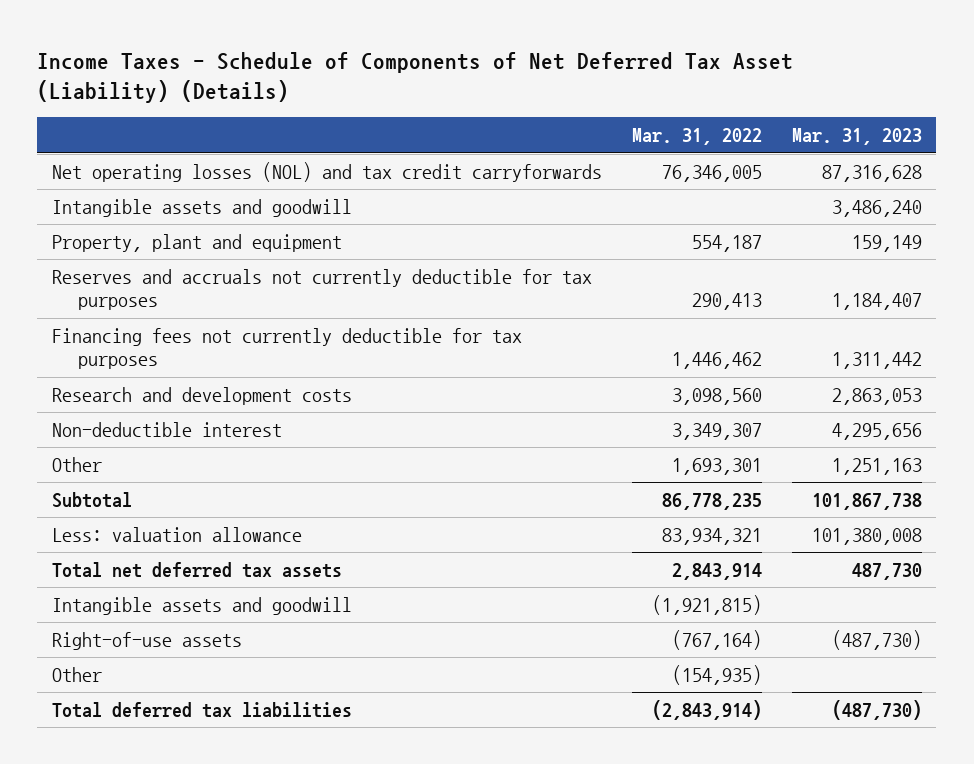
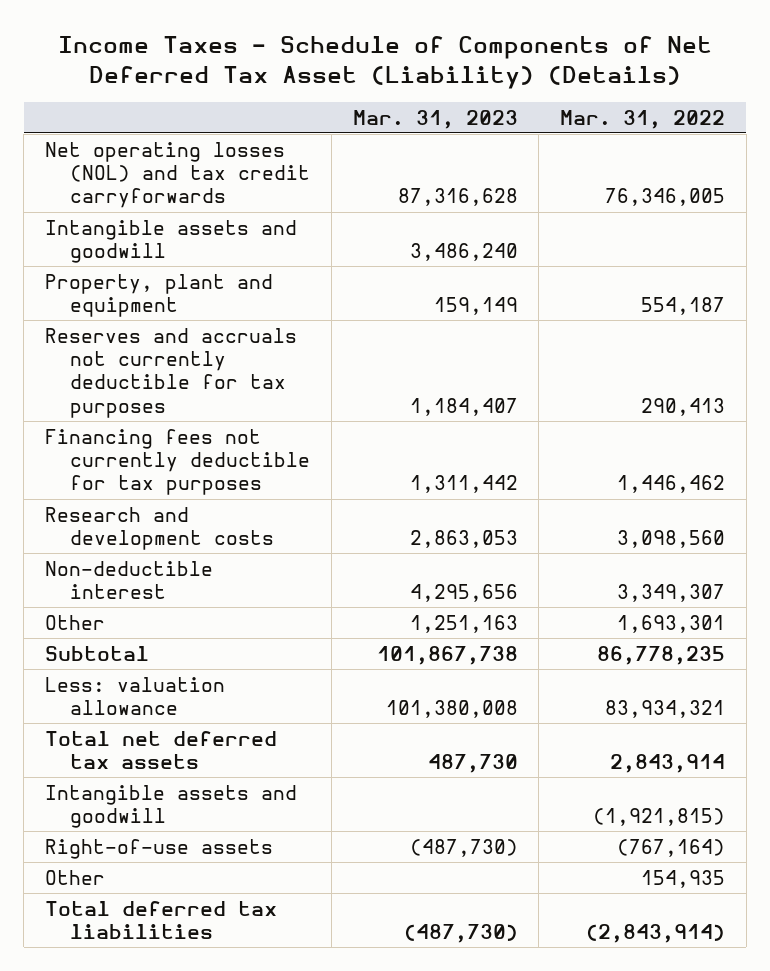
- | Mar. 31, 2022 | Mar. 31, 2023
+ | Mar. 31, 2023 | Mar. 31, 2022
- Other | (154,935) |
+ Other | | 154,935

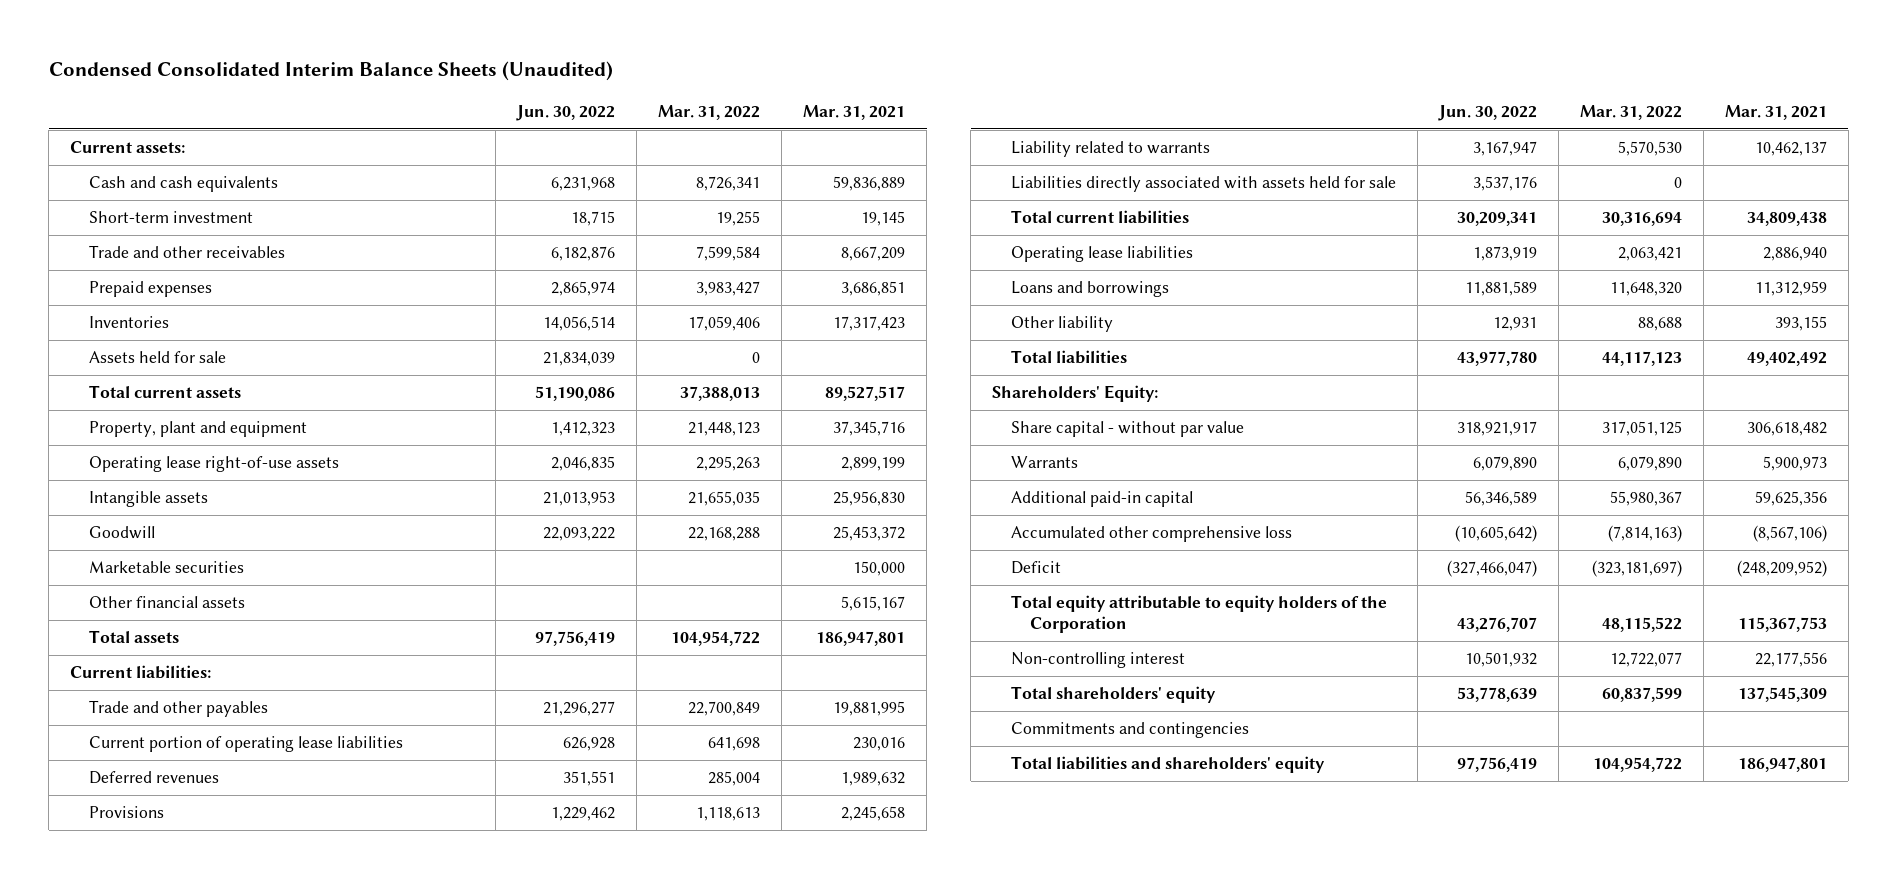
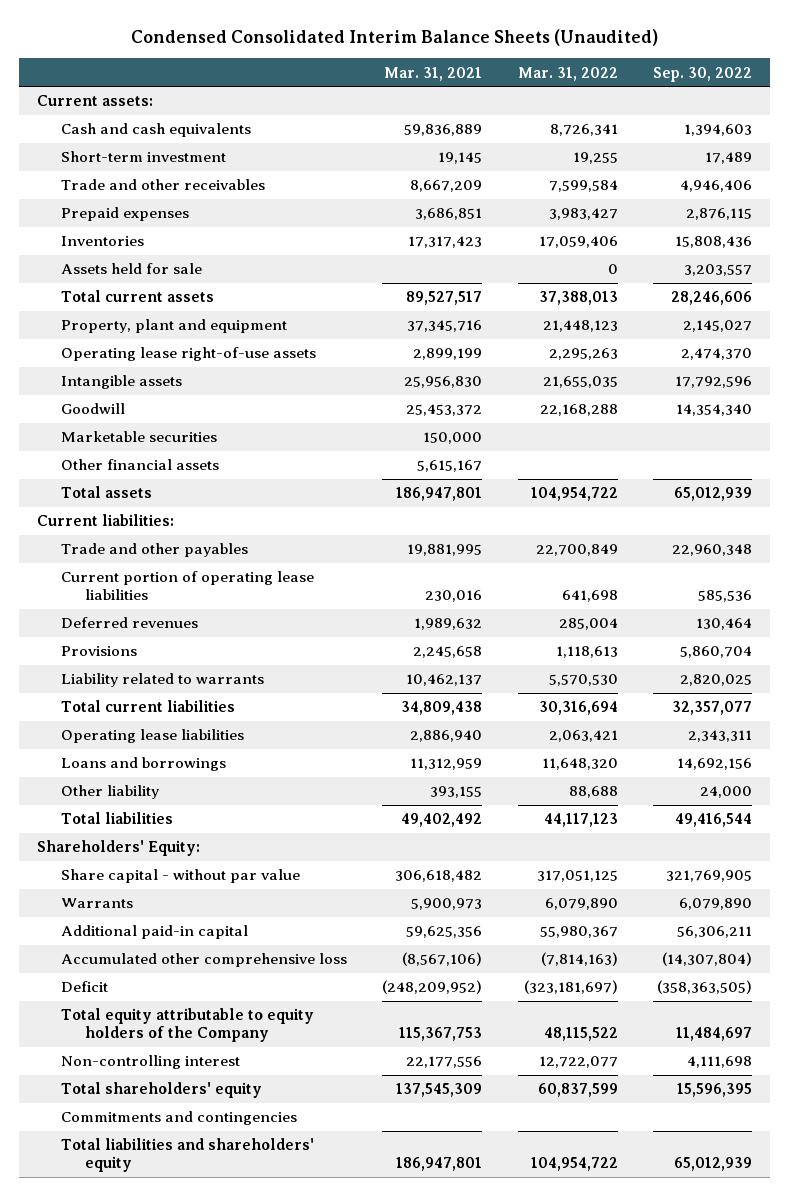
- | Jun. 30, 2022 | Mar. 31, 2022 | Mar. 31, 2021
+ | Mar. 31, 2021 | Mar. 31, 2022 | Sep. 30, 2022
- Liabilities directly associated with assets held for sale | 3,537,176 | 0 |
- Total equity attributable to equity holders of the Corporation | 43,276,707 | 48,115,522 | 115,367,753
+ Total equity attributable to equity holders of the Company | 115,367,753 | 48,115,522 | 11,484,697

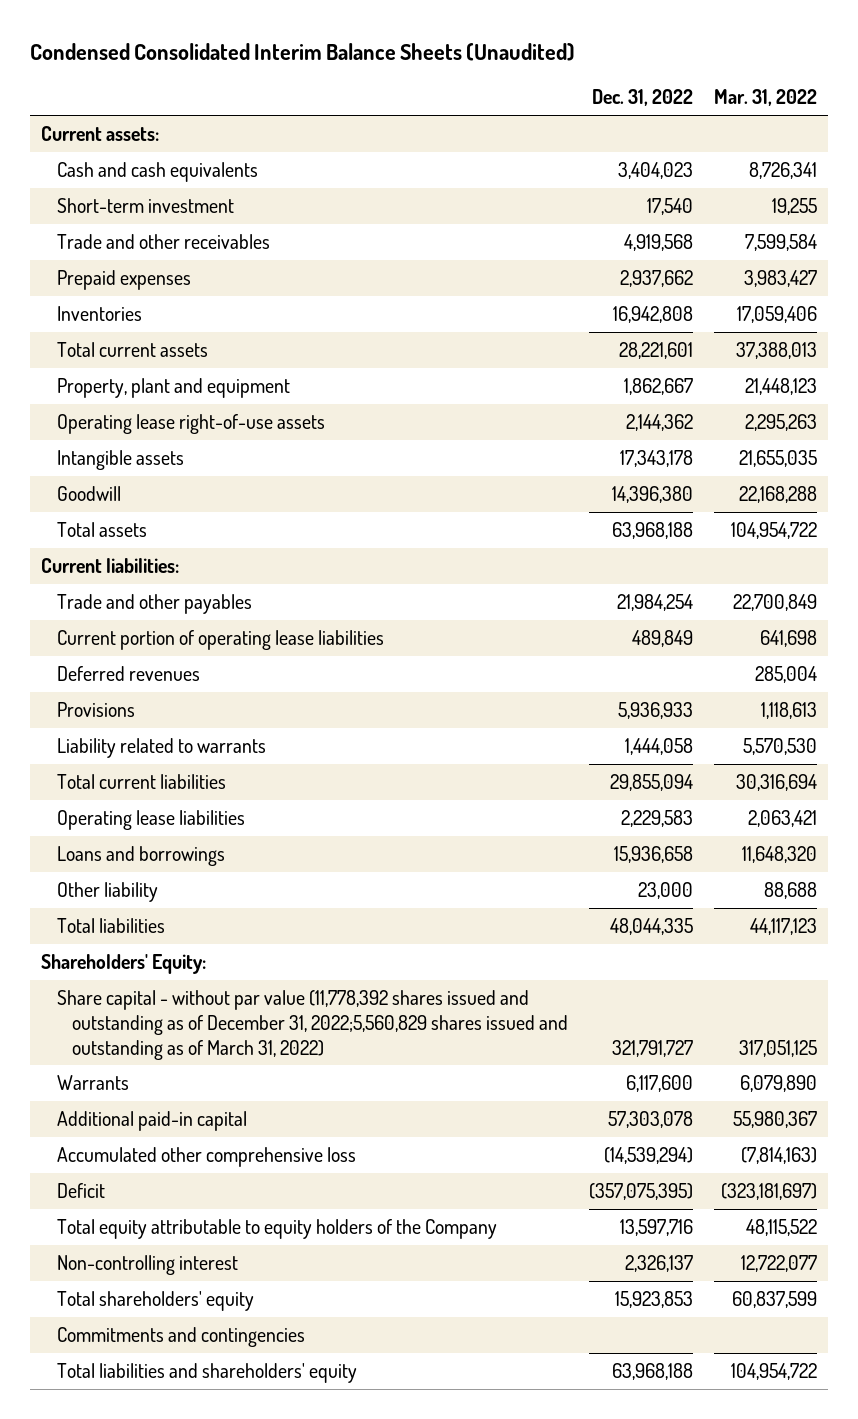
- | Mar. 31, 2021 | Mar. 31, 2022 | Sep. 30, 2022
+ | Dec. 31, 2022 | Mar. 31, 2022
- Assets held for sale | | 0 | 3,203,557
- Marketable securities | 150,000 | |
- Other financial assets | 5,615,167 | |
- Share capital - without par value | 306,618,482 | 317,051,125 | 321,769,905
+ Share capital - without par value (11,778,392 shares issued and outstanding as of December 31, 2022;5,560,829 shares issued and outstanding as of March 31, 2022) | 321,791,727 | 317,051,125

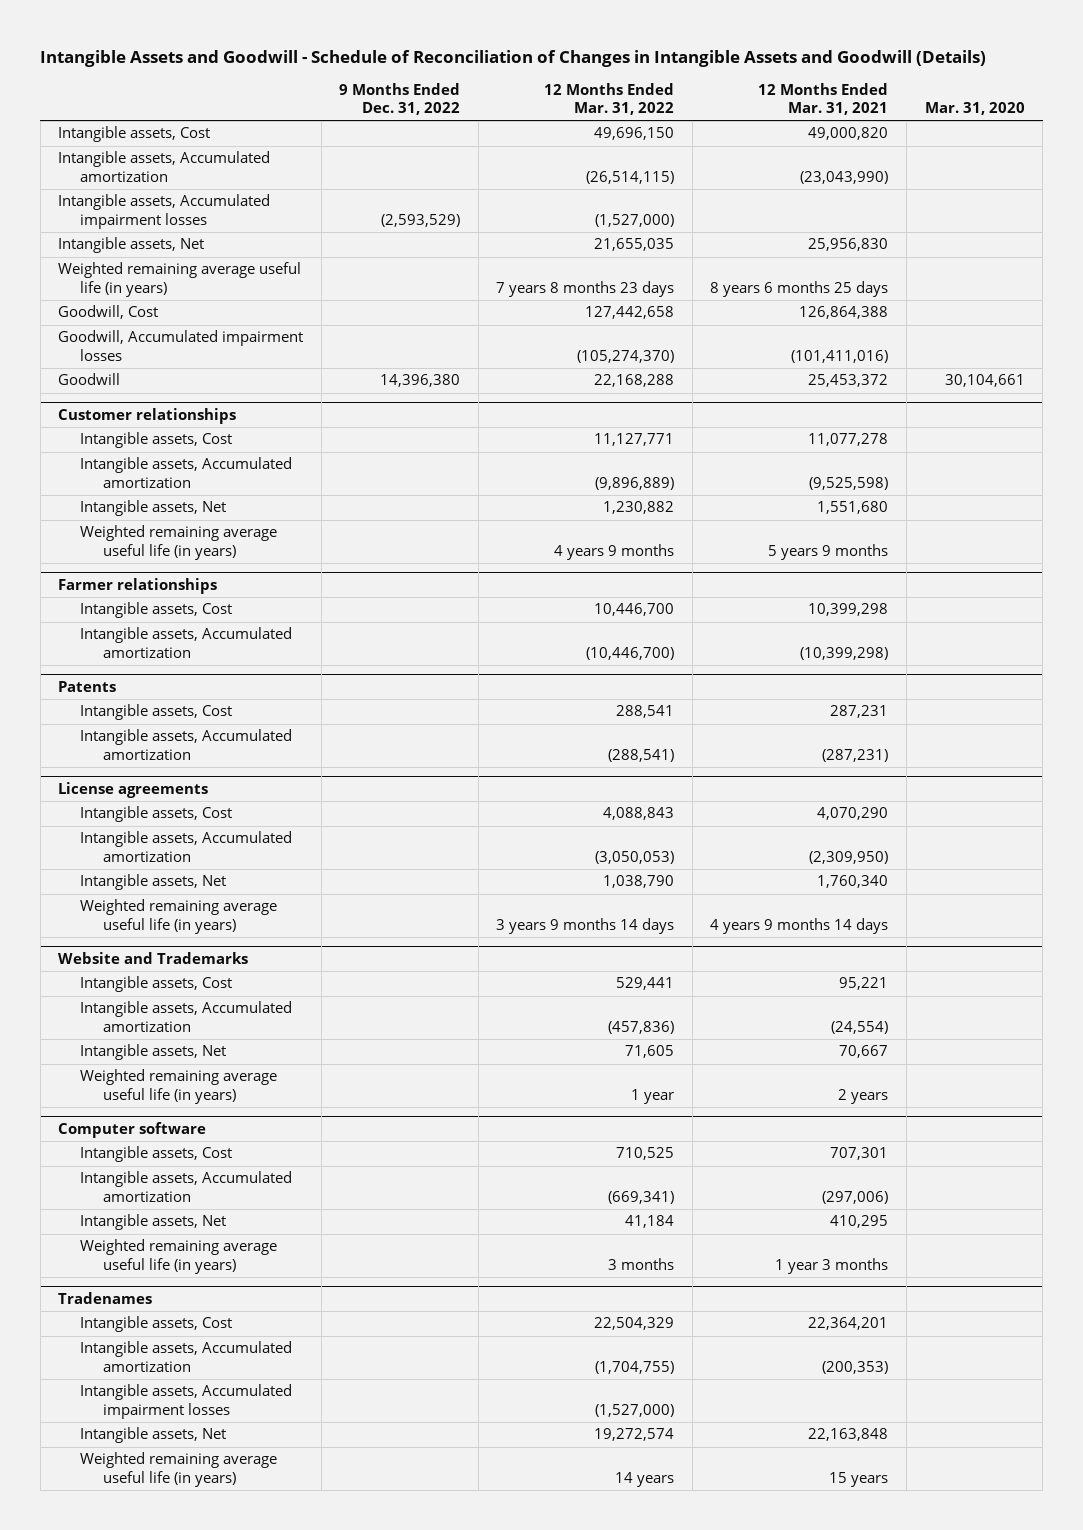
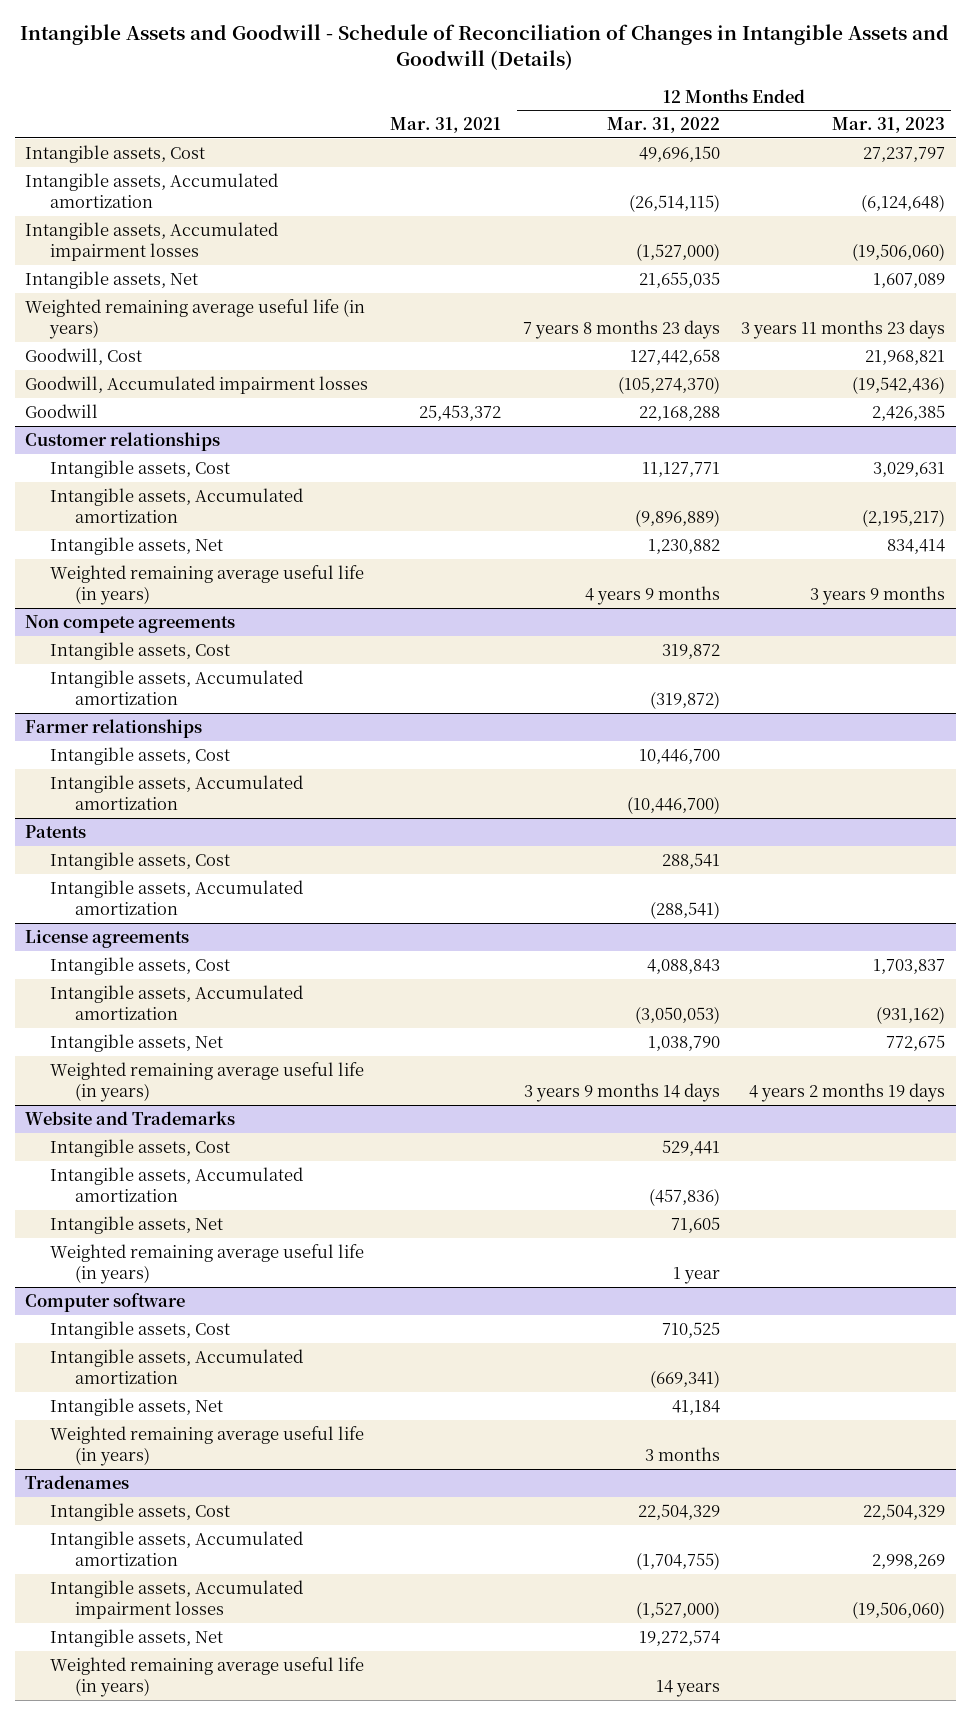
- | 9 Months Ended Dec. 31, 2022 | 12 Months Ended Mar. 31, 2022 | 12 Months Ended Mar. 31, 2021 | Mar. 31, 2020
+ | Mar. 31, 2021 | 12 Months Ended Mar. 31, 2022 | 12 Months Ended Mar. 31, 2023
+ Non compete agreements
+ Intangible assets, Cost | | 319,872 |
+ Intangible assets, Accumulated amortization | | (319,872) |

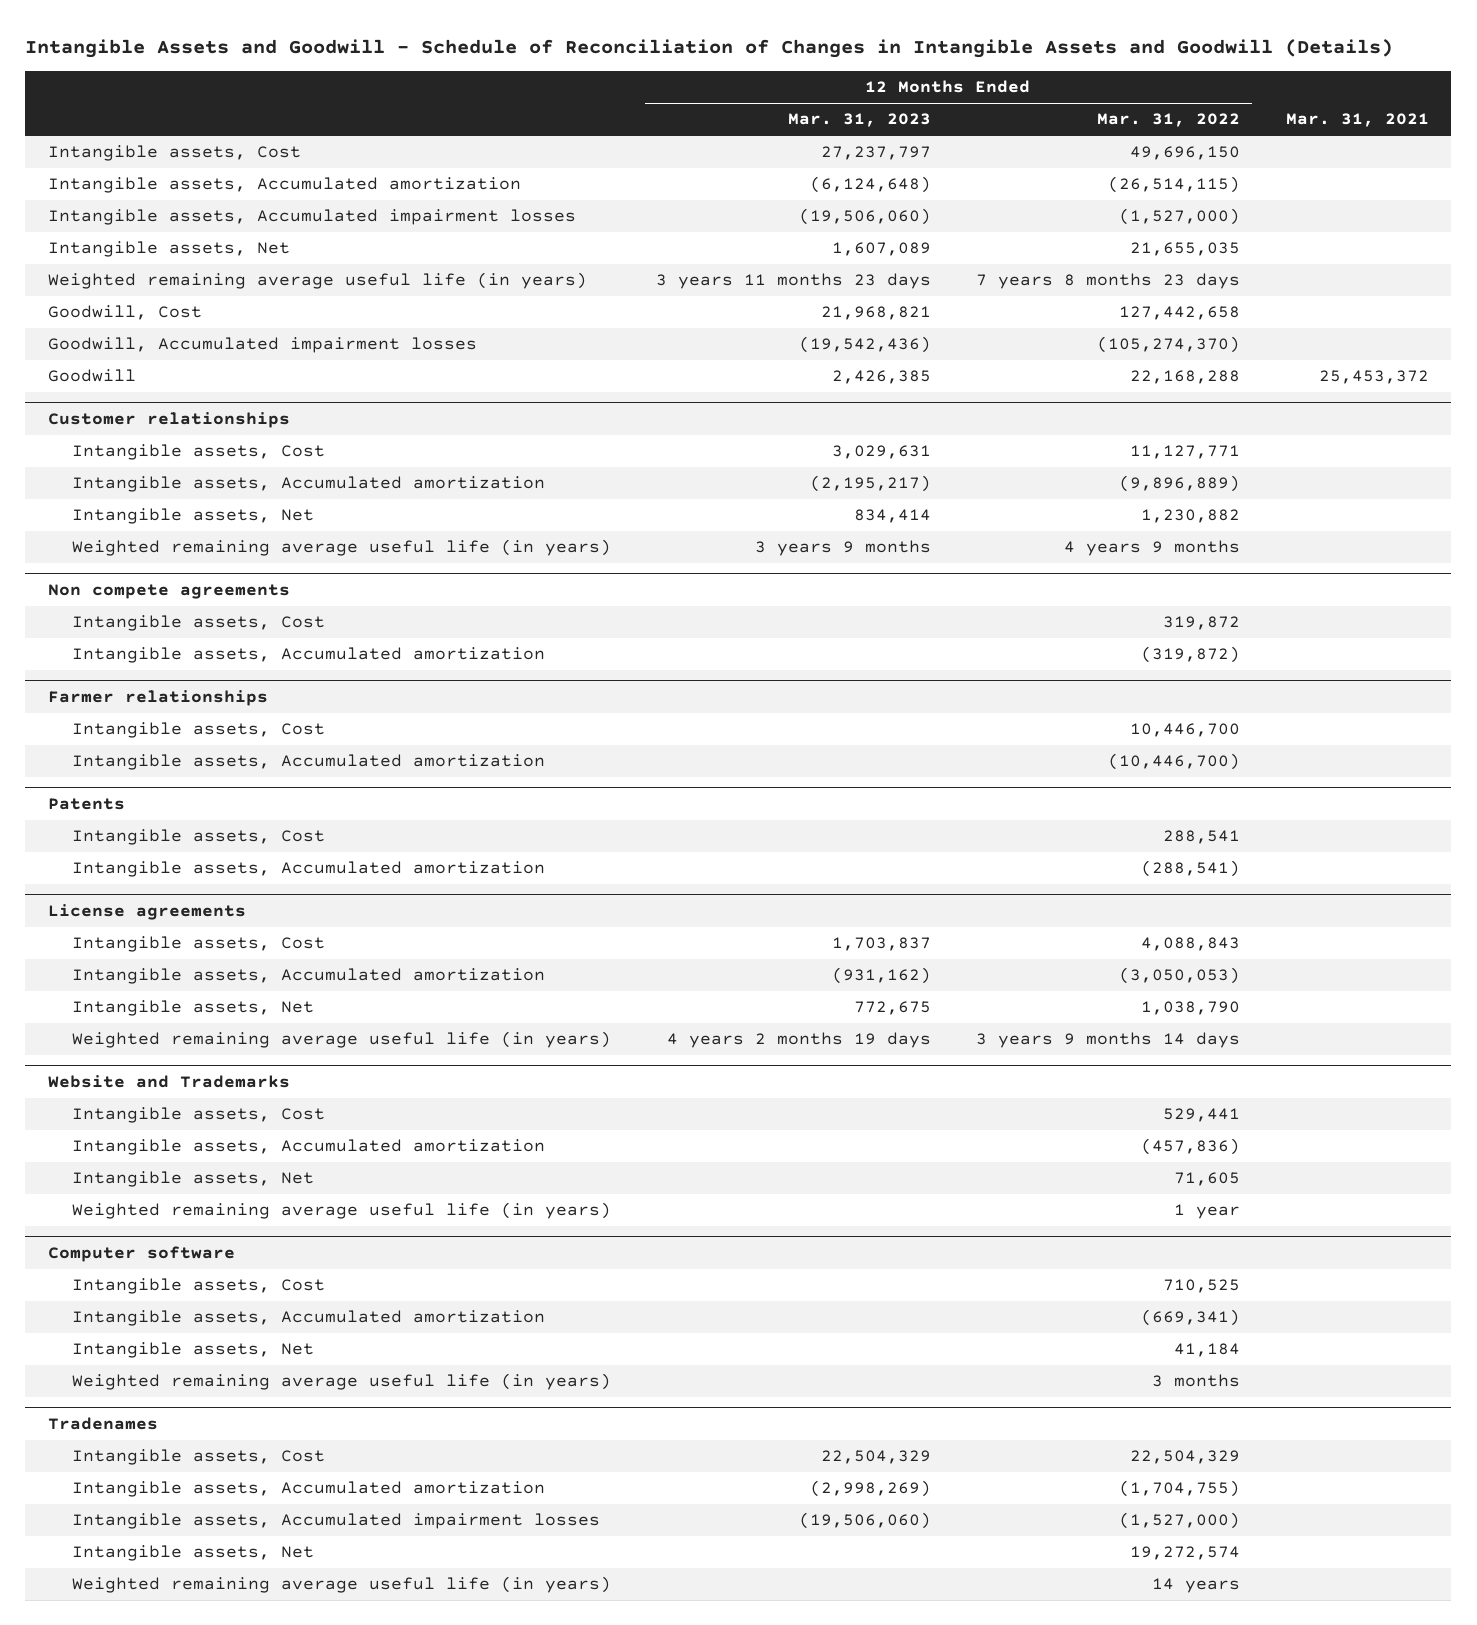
- | Mar. 31, 2021 | 12 Months Ended Mar. 31, 2022 | 12 Months Ended Mar. 31, 2023
+ | 12 Months Ended Mar. 31, 2023 | 12 Months Ended Mar. 31, 2022 | Mar. 31, 2021
@ Tradenames
- Intangible assets, Accumulated amortization | | (1,704,755) | 2,998,269
+ Intangible assets, Accumulated amortization | (2,998,269) | (1,704,755) |

